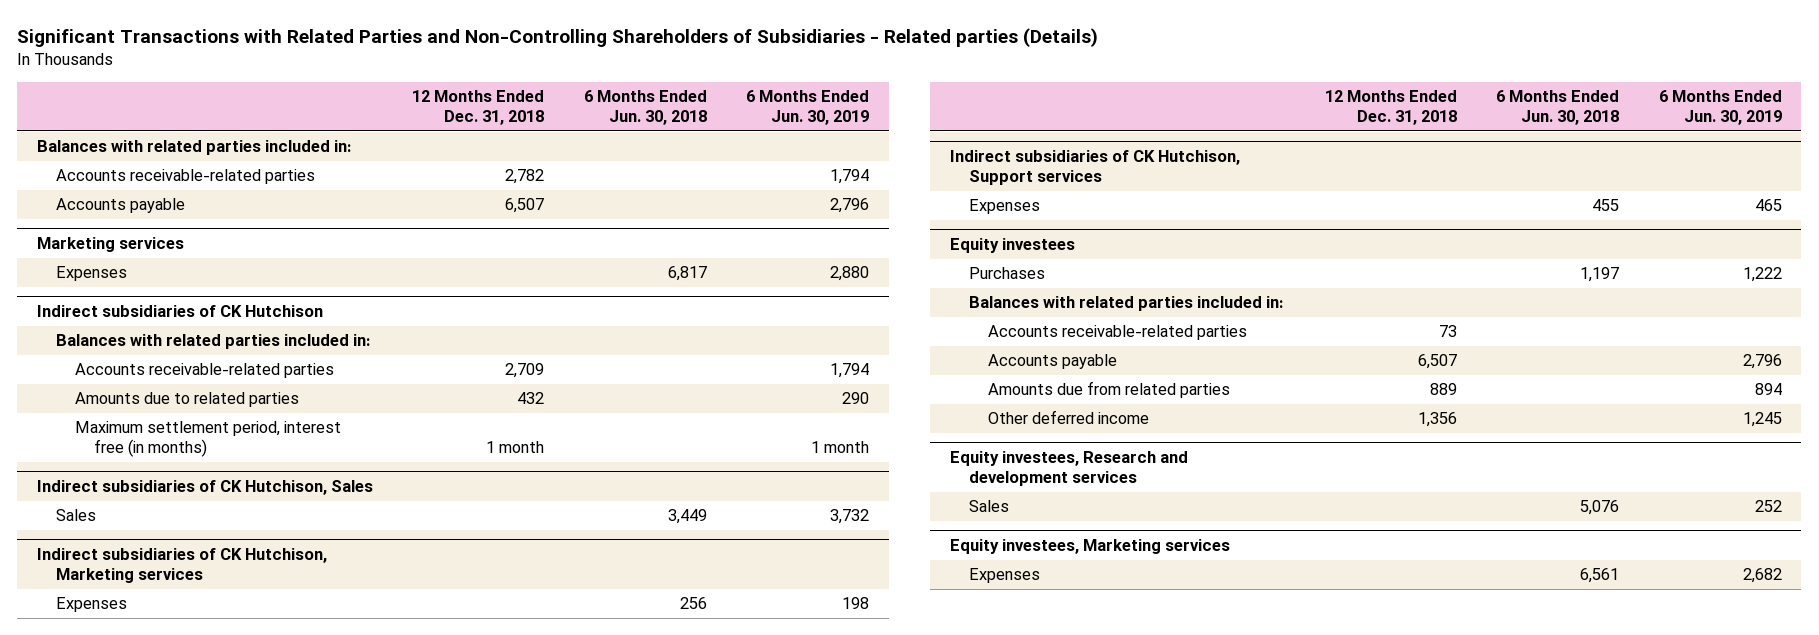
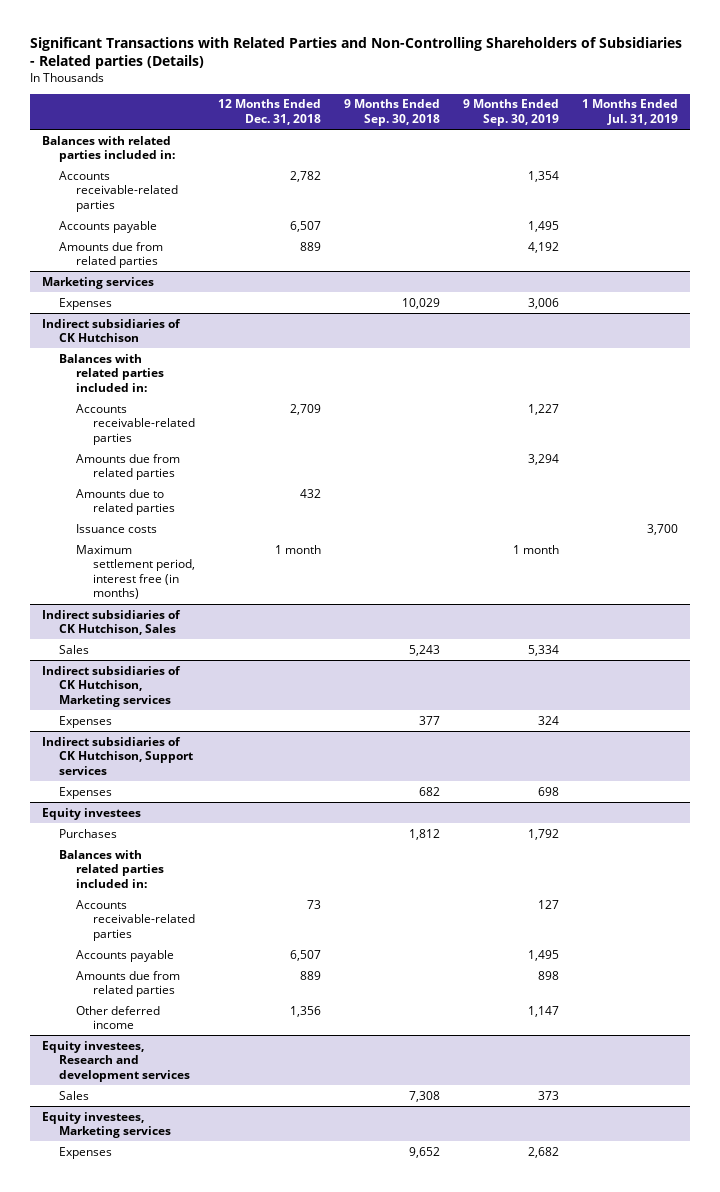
- | 12 Months Ended Dec. 31, 2018 | 6 Months Ended Jun. 30, 2018 | 6 Months Ended Jun. 30, 2019
+ | 12 Months Ended Dec. 31, 2018 | 9 Months Ended Sep. 30, 2018 | 9 Months Ended Sep. 30, 2019 | 1 Months Ended Jul. 31, 2019
+ Amounts due from related parties | 889 | | 4,192 |
@ Indirect subsidiaries of CK Hutchison
+ Amounts due from related parties | | | 3,294 |
+ Issuance costs | | | | 3,700

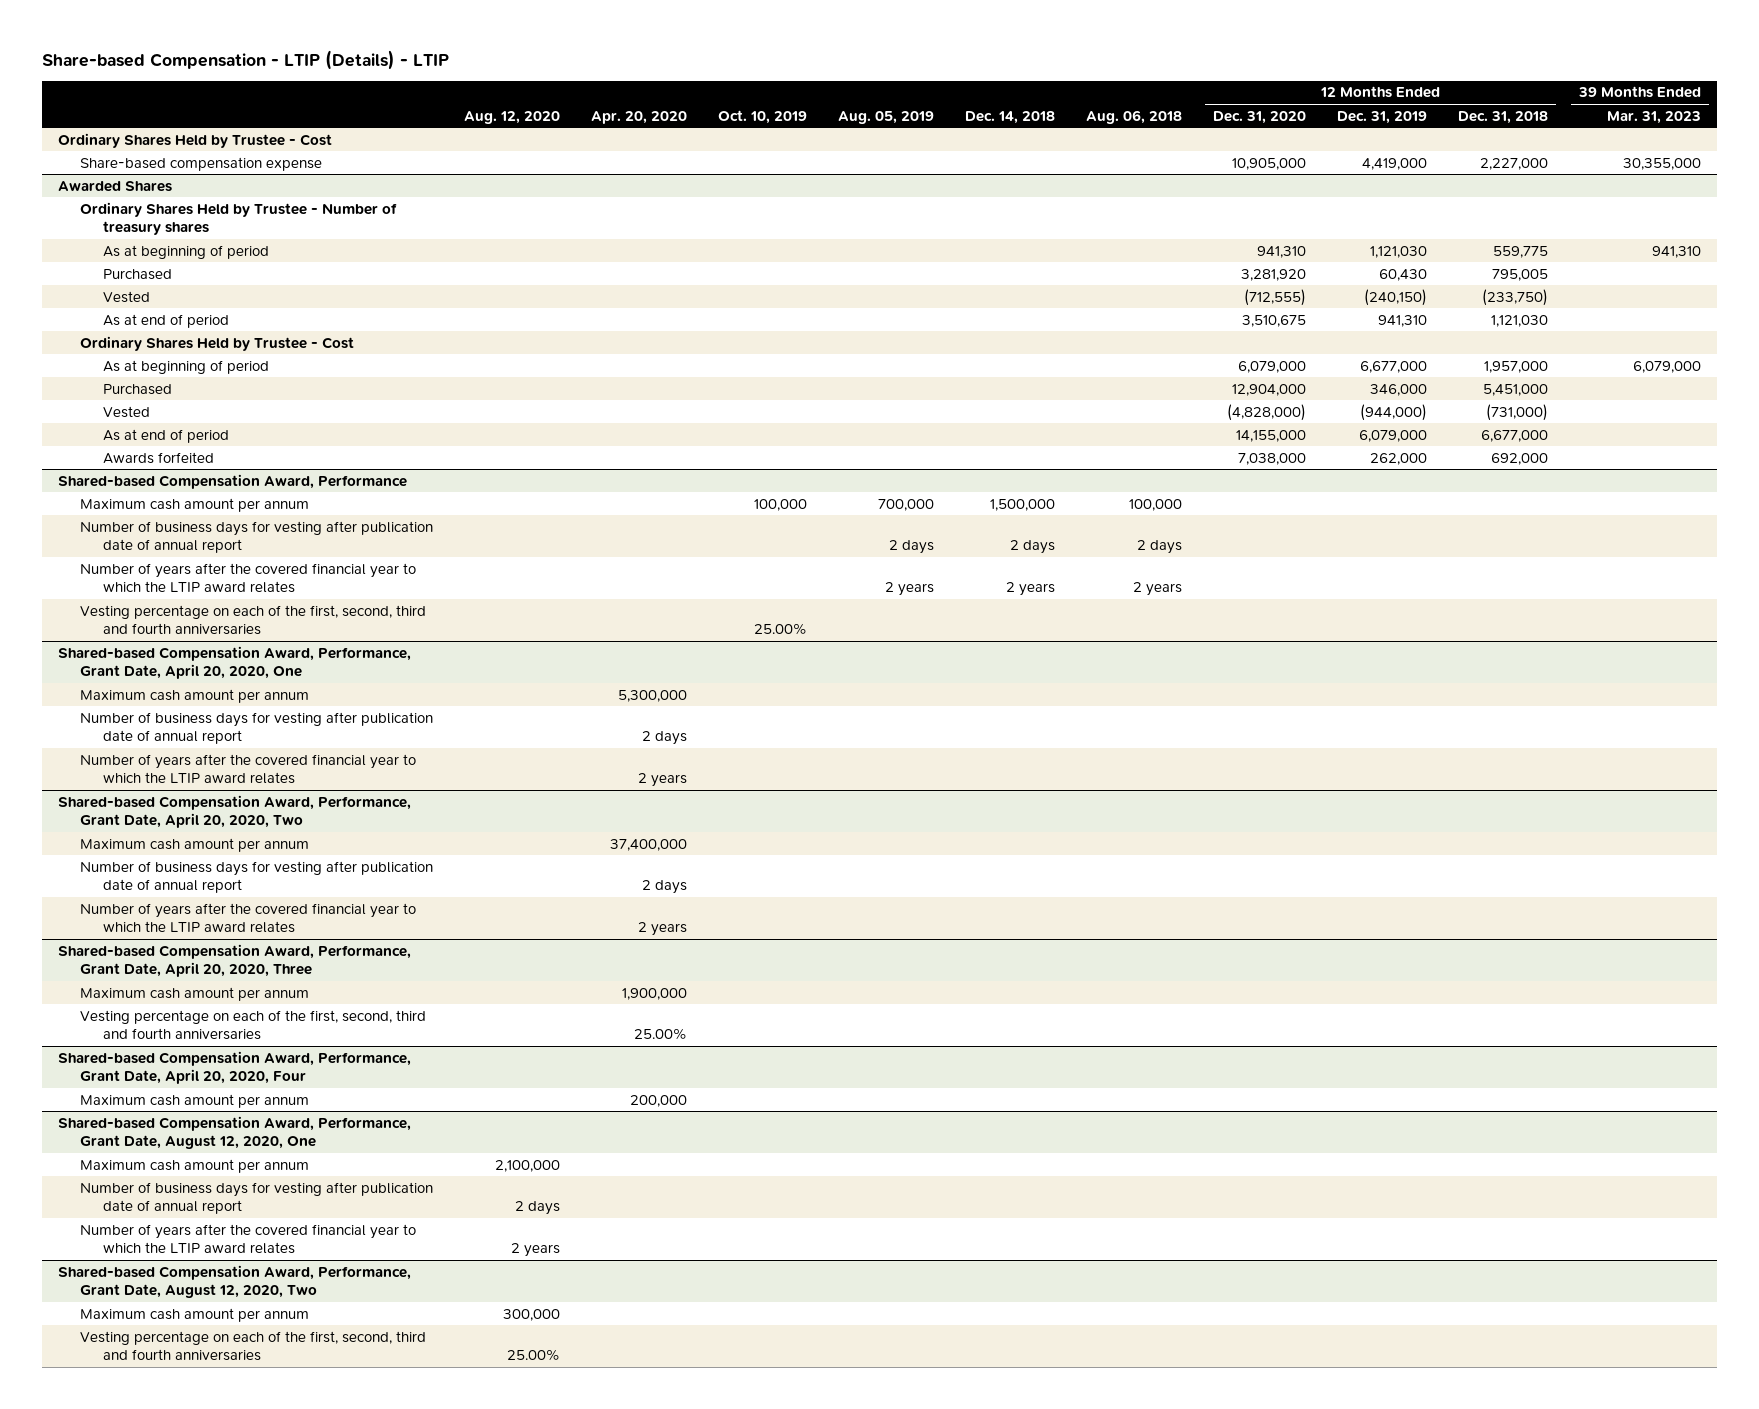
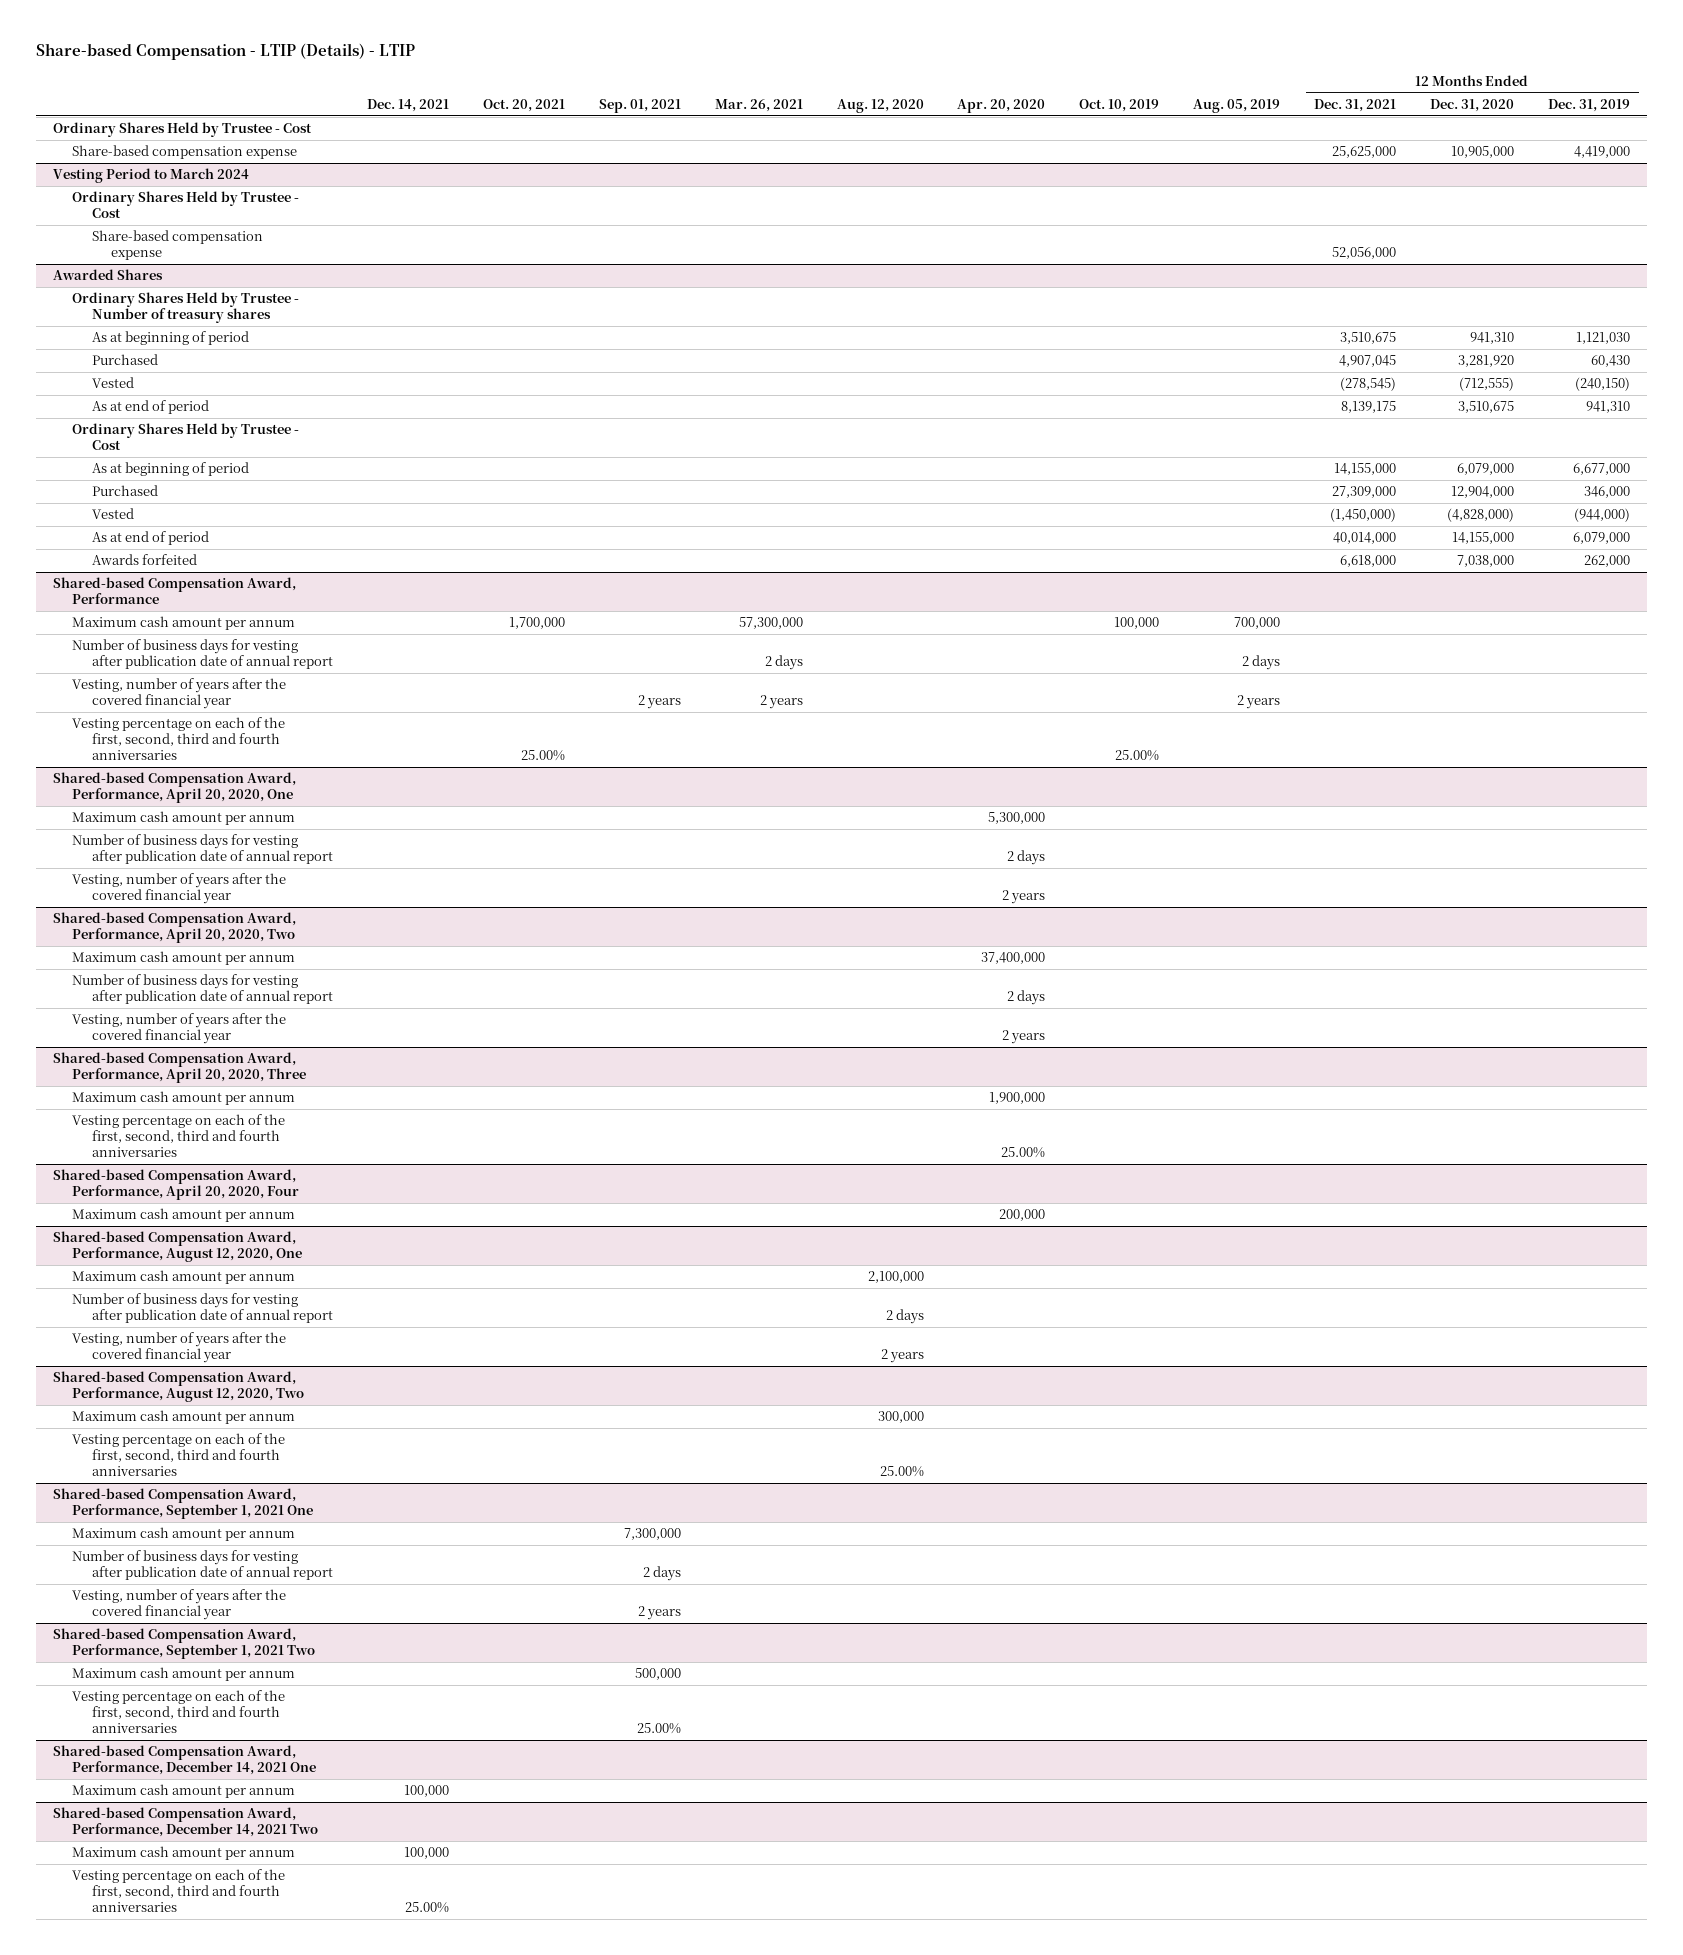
- | Aug. 12, 2020 | Apr. 20, 2020 | Oct. 10, 2019 | Aug. 05, 2019 | Dec. 14, 2018 | Aug. 06, 2018 | 12 Months Ended Dec. 31, 2020 | 12 Months Ended Dec. 31, 2019 | 12 Months Ended Dec. 31, 2018 | 39 Months Ended Mar. 31, 2023
+ | Dec. 14, 2021 | Oct. 20, 2021 | Sep. 01, 2021 | Mar. 26, 2021 | Aug. 12, 2020 | Apr. 20, 2020 | Oct. 10, 2019 | Aug. 05, 2019 | 12 Months Ended Dec. 31, 2021 | 12 Months Ended Dec. 31, 2020 | 12 Months Ended Dec. 31, 2019
+ Vesting Period to March 2024
+ Ordinary Shares Held by Trustee - Cost
+ Share-based compensation expense | | | | | | | | | 52,056,000 | |
@ Shared-based Compensation Award, Performance
- Number of years after the covered financial year to which the LTIP award relates | | | | 2 years | 2 years | 2 years | | | |
+ Vesting, number of years after the covered financial year | | | 2 years | 2 years | | | | 2 years | | |
- Shared-based Compensation Award, Performance, Grant Date, April 20, 2020, One
+ Shared-based Compensation Award, Performance, April 20, 2020, One
- Number of years after the covered financial year to which the LTIP award relates | | 2 years | | | | | | | |
- Shared-based Compensation Award, Performance, Grant Date, April 20, 2020, Two
+ Vesting, number of years after the covered financial year | | | | | | 2 years | | | | |
+ Shared-based Compensation Award, Performance, April 20, 2020, Two
- Number of years after the covered financial year to which the LTIP award relates | | 2 years | | | | | | | |
- Shared-based Compensation Award, Performance, Grant Date, April 20, 2020, Three
+ Vesting, number of years after the covered financial year | | | | | | 2 years | | | | |
+ Shared-based Compensation Award, Performance, April 20, 2020, Three
- Shared-based Compensation Award, Performance, Grant Date, April 20, 2020, Four
+ Shared-based Compensation Award, Performance, April 20, 2020, Four
- Shared-based Compensation Award, Performance, Grant Date, August 12, 2020, One
+ Shared-based Compensation Award, Performance, August 12, 2020, One
- Number of years after the covered financial year to which the LTIP award relates | 2 years | | | | | | | | |
- Shared-based Compensation Award, Performance, Grant Date, August 12, 2020, Two
+ Vesting, number of years after the covered financial year | | | | | 2 years | | | | | |
+ Shared-based Compensation Award, Performance, August 12, 2020, Two
+ Shared-based Compensation Award, Performance, September 1, 2021 One
+ Maximum cash amount per annum | | | 7,300,000 | | | | | | | |
+ Number of business days for vesting after publication date of annual report | | | 2 days | | | | | | | |
+ Vesting, number of years after the covered financial year | | | 2 years | | | | | | | |
+ Shared-based Compensation Award, Performance, September 1, 2021 Two
+ Maximum cash amount per annum | | | 500,000 | | | | | | | |
+ Vesting percentage on each of the first, second, third and fourth anniversaries | | | 25.00% | | | | | | | |
+ Shared-based Compensation Award, Performance, December 14, 2021 One
+ Maximum cash amount per annum | 100,000 | | | | | | | | | |
+ Shared-based Compensation Award, Performance, December 14, 2021 Two
+ Maximum cash amount per annum | 100,000 | | | | | | | | | |
+ Vesting percentage on each of the first, second, third and fourth anniversaries | 25.00% | | | | | | | | | |

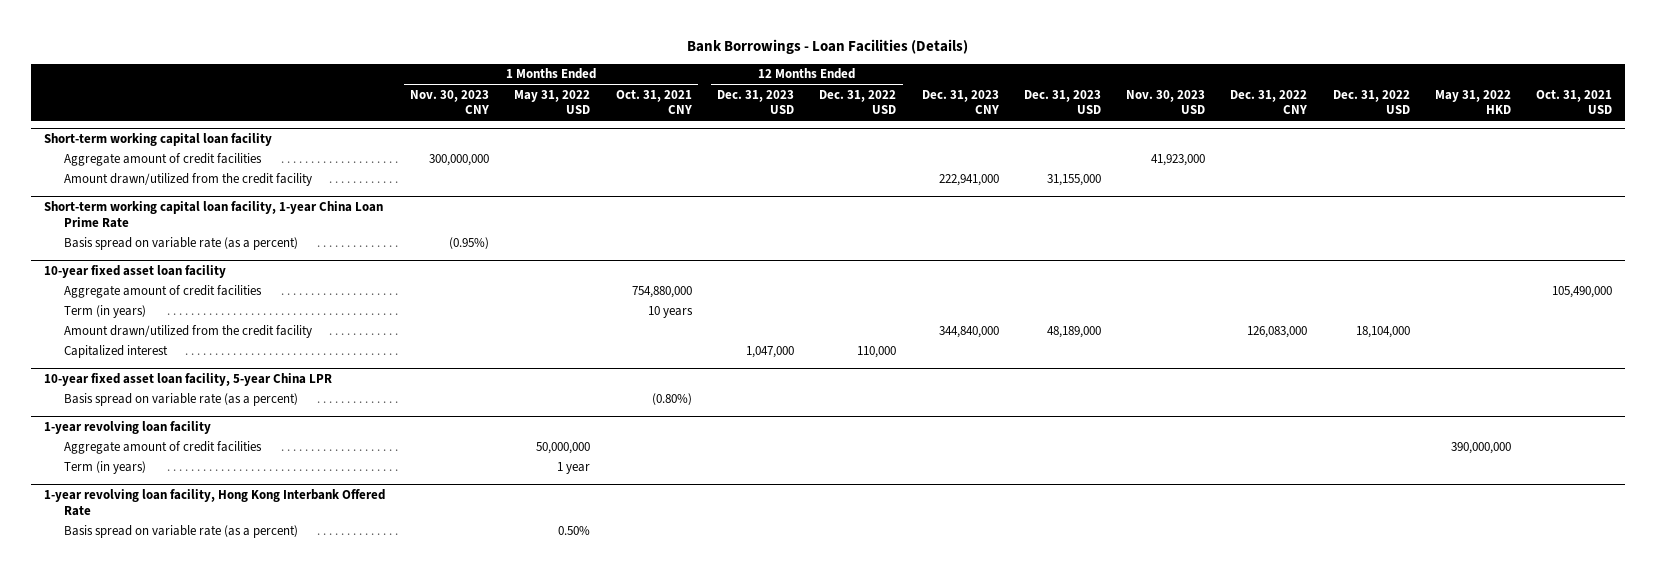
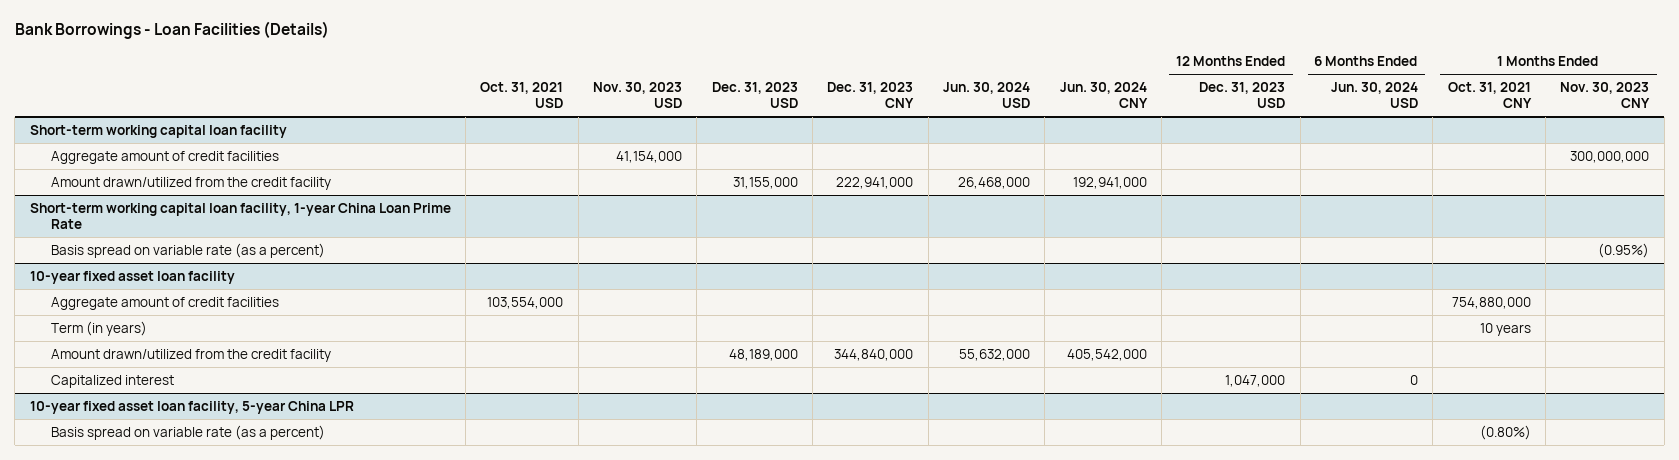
- | 1 Months Ended Nov. 30, 2023 CNY | 1 Months Ended May 31, 2022 USD | 1 Months Ended Oct. 31, 2021 CNY | 12 Months Ended Dec. 31, 2023 USD | 12 Months Ended Dec. 31, 2022 USD | Dec. 31, 2023 CNY | Dec. 31, 2023 USD | Nov. 30, 2023 USD | Dec. 31, 2022 CNY | Dec. 31, 2022 USD | May 31, 2022 HKD | Oct. 31, 2021 USD
+ | Oct. 31, 2021 USD | Nov. 30, 2023 USD | Dec. 31, 2023 USD | Dec. 31, 2023 CNY | Jun. 30, 2024 USD | Jun. 30, 2024 CNY | 12 Months Ended Dec. 31, 2023 USD | 6 Months Ended Jun. 30, 2024 USD | 1 Months Ended Oct. 31, 2021 CNY | 1 Months Ended Nov. 30, 2023 CNY
@ Short-term working capital loan facility
- Aggregate amount of credit facilities | 300,000,000 | | | | | | | 41,923,000 | | | |
+ Aggregate amount of credit facilities | | 41,154,000 | | | | | | | | 300,000,000
@ 10-year fixed asset loan facility
- Aggregate amount of credit facilities | | | 754,880,000 | | | | | | | | | 105,490,000
+ Aggregate amount of credit facilities | 103,554,000 | | | | | | | | 754,880,000 |
- 1-year revolving loan facility
- Aggregate amount of credit facilities | | 50,000,000 | | | | | | | | | 390,000,000 |
- Term (in years) | | 1 year | | | | | | | | | |
- 1-year revolving loan facility, Hong Kong Interbank Offered Rate
- Basis spread on variable rate (as a percent) | | 0.50% | | | | | | | | | |

